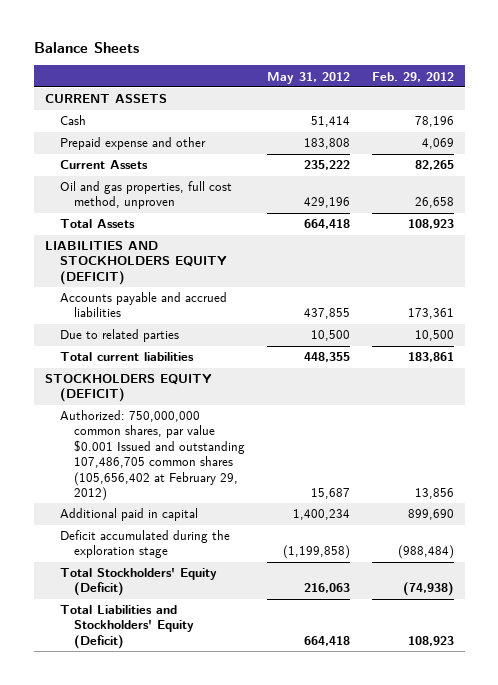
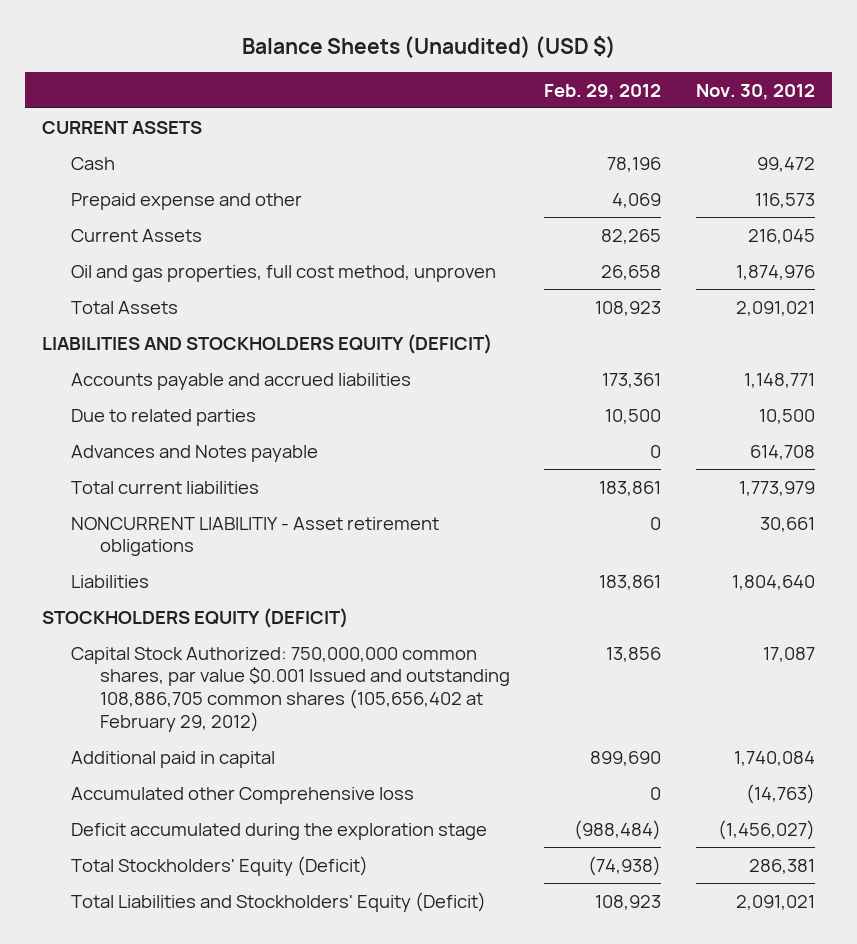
- Balance Sheets
+ Balance Sheets (Unaudited) (USD $)
- | May 31, 2012 | Feb. 29, 2012
+ | Feb. 29, 2012 | Nov. 30, 2012
+ Advances and Notes payable | 0 | 614,708
+ NONCURRENT LIABILITIY - Asset retirement obligations | 0 | 30,661
+ Liabilities | 183,861 | 1,804,640
- Authorized: 750,000,000 common shares, par value $0.001 Issued and outstanding 107,486,705 common shares (105,656,402 at February 29, 2012) | 15,687 | 13,856
+ Capital Stock Authorized: 750,000,000 common shares, par value $0.001 Issued and outstanding 108,886,705 common shares (105,656,402 at February 29, 2012) | 13,856 | 17,087
+ Accumulated other Comprehensive loss | 0 | (14,763)

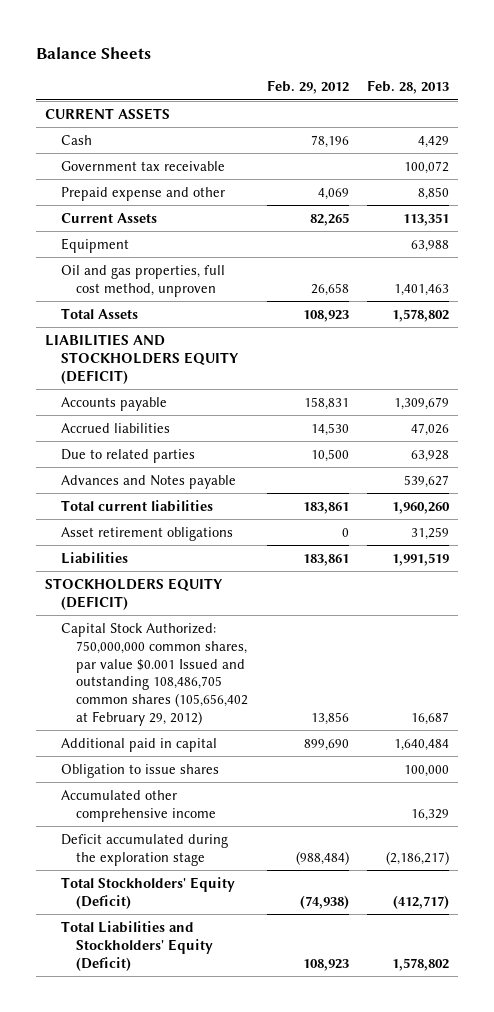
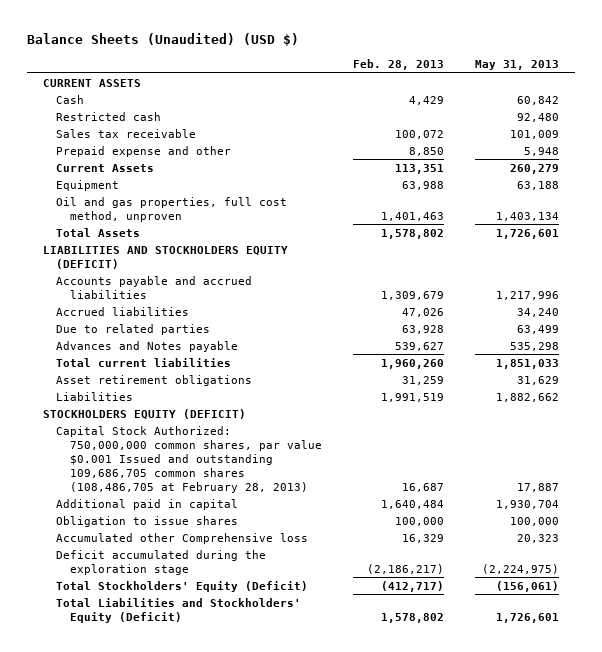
- Balance Sheets
+ Balance Sheets (Unaudited) (USD $)
- | Feb. 29, 2012 | Feb. 28, 2013
+ | Feb. 28, 2013 | May 31, 2013
- Government tax receivable | | 100,072
+ Restricted cash | | 92,480
+ Sales tax receivable | 100,072 | 101,009
- Accounts payable | 158,831 | 1,309,679
+ Accounts payable and accrued liabilities | 1,309,679 | 1,217,996
- Capital Stock Authorized: 750,000,000 common shares, par value $0.001 Issued and outstanding 108,486,705 common shares (105,656,402 at February 29, 2012) | 13,856 | 16,687
+ Capital Stock Authorized: 750,000,000 common shares, par value $0.001 Issued and outstanding 109,686,705 common shares (108,486,705 at February 28, 2013) | 16,687 | 17,887
- Accumulated other comprehensive income | | 16,329
+ Accumulated other Comprehensive loss | 16,329 | 20,323

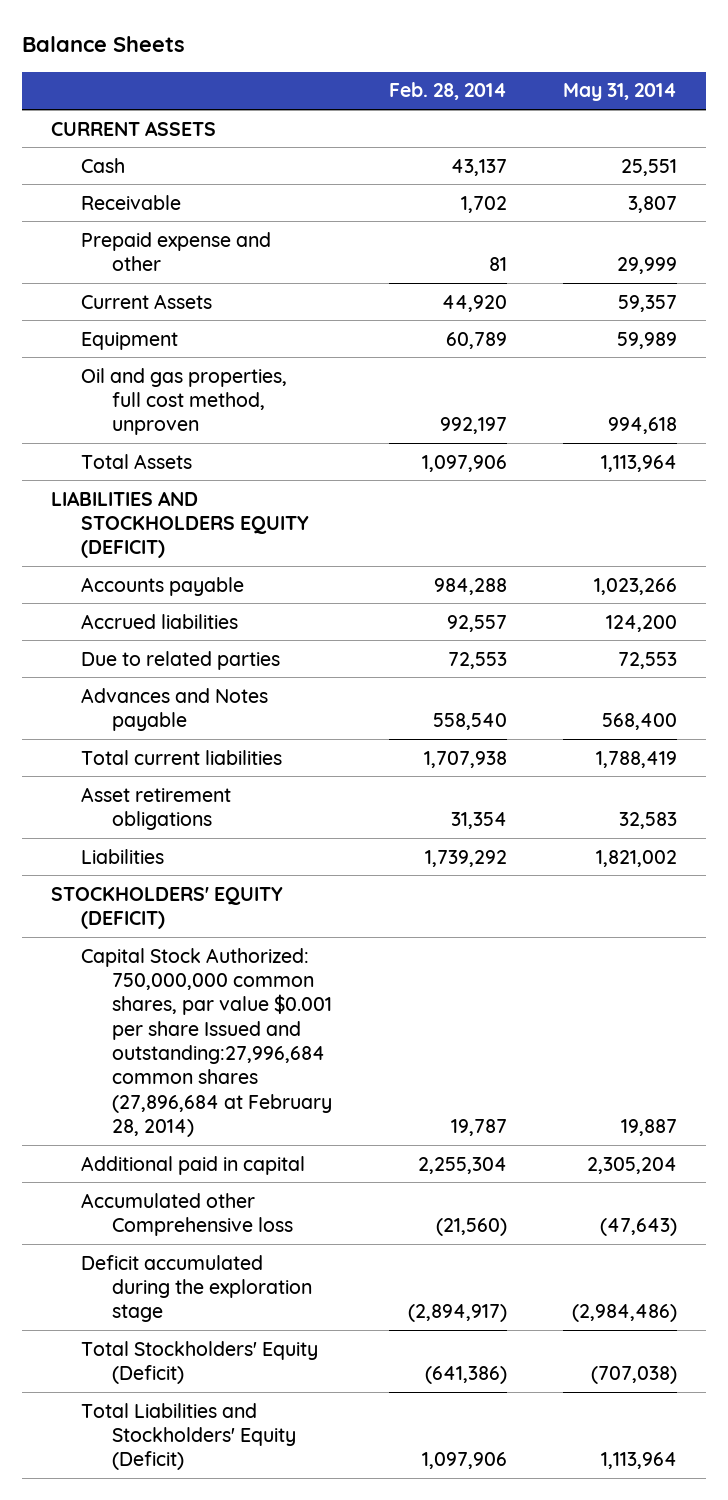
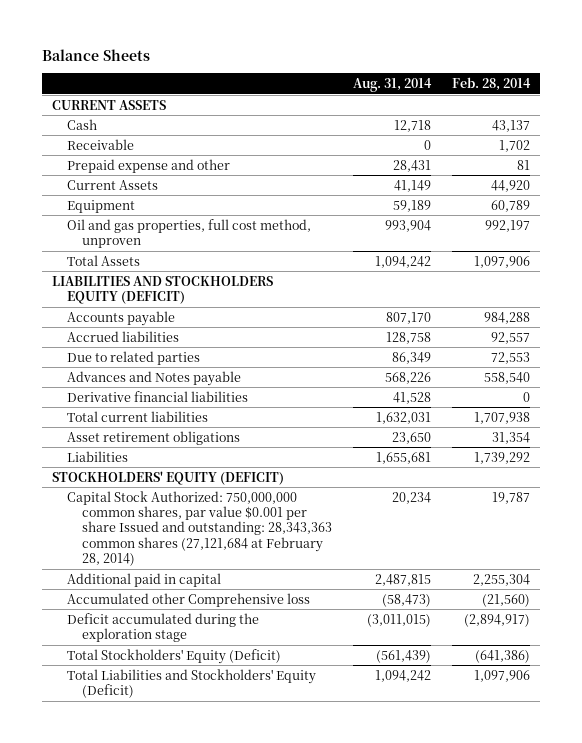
- | Feb. 28, 2014 | May 31, 2014
+ | Aug. 31, 2014 | Feb. 28, 2014
+ Derivative financial liabilities | 41,528 | 0
- Capital Stock Authorized: 750,000,000 common shares, par value $0.001 per share Issued and outstanding:27,996,684 common shares (27,896,684 at February 28, 2014) | 19,787 | 19,887
+ Capital Stock Authorized: 750,000,000 common shares, par value $0.001 per share Issued and outstanding: 28,343,363 common shares (27,121,684 at February 28, 2014) | 20,234 | 19,787

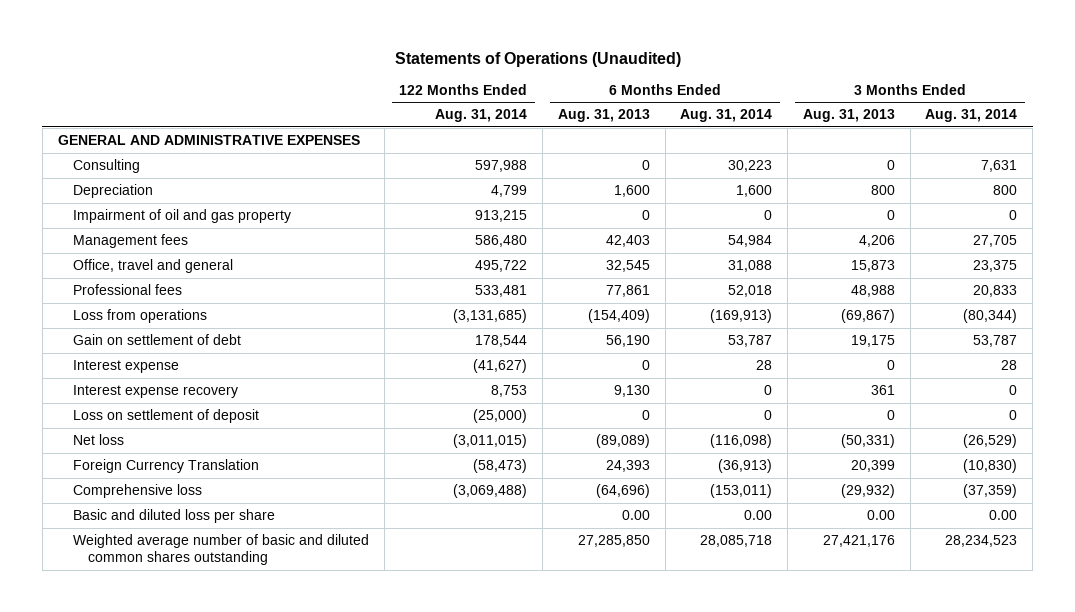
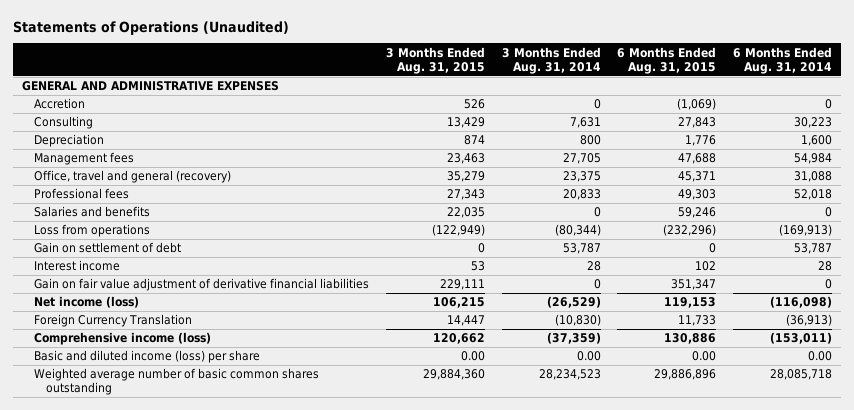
- | 122 Months Ended Aug. 31, 2014 | 6 Months Ended Aug. 31, 2013 | 6 Months Ended Aug. 31, 2014 | 3 Months Ended Aug. 31, 2013 | 3 Months Ended Aug. 31, 2014
+ | 3 Months Ended Aug. 31, 2015 | 3 Months Ended Aug. 31, 2014 | 6 Months Ended Aug. 31, 2015 | 6 Months Ended Aug. 31, 2014
+ Accretion | 526 | 0 | (1,069) | 0
- Impairment of oil and gas property | 913,215 | 0 | 0 | 0 | 0
- Office, travel and general | 495,722 | 32,545 | 31,088 | 15,873 | 23,375
+ Office, travel and general (recovery) | 35,279 | 23,375 | 45,371 | 31,088
+ Salaries and benefits | 22,035 | 0 | 59,246 | 0
- Interest expense | (41,627) | 0 | 28 | 0 | 28
- Interest expense recovery | 8,753 | 9,130 | 0 | 361 | 0
- Loss on settlement of deposit | (25,000) | 0 | 0 | 0 | 0
- Net loss | (3,011,015) | (89,089) | (116,098) | (50,331) | (26,529)
+ Interest income | 53 | 28 | 102 | 28
+ Gain on fair value adjustment of derivative financial liabilities | 229,111 | 0 | 351,347 | 0
+ Net income (loss) | 106,215 | (26,529) | 119,153 | (116,098)
- Comprehensive loss | (3,069,488) | (64,696) | (153,011) | (29,932) | (37,359)
- Basic and diluted loss per share | | 0.00 | 0.00 | 0.00 | 0.00
- Weighted average number of basic and diluted common shares outstanding | | 27,285,850 | 28,085,718 | 27,421,176 | 28,234,523
+ Comprehensive income (loss) | 120,662 | (37,359) | 130,886 | (153,011)
+ Basic and diluted income (loss) per share | 0.00 | 0.00 | 0.00 | 0.00
+ Weighted average number of basic common shares outstanding | 29,884,360 | 28,234,523 | 29,886,896 | 28,085,718

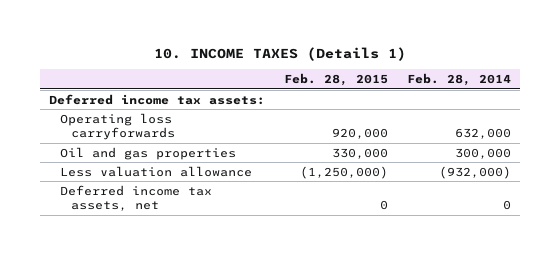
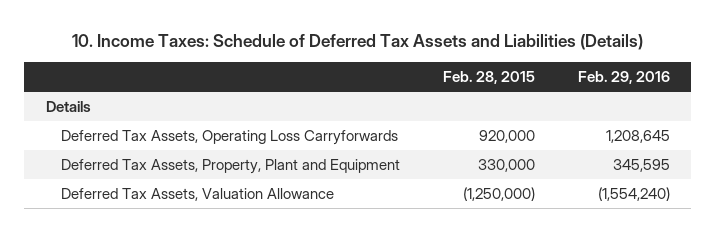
- 10. INCOME TAXES (Details 1)
+ 10. Income Taxes: Schedule of Deferred Tax Assets and Liabilities (Details)
- | Feb. 28, 2015 | Feb. 28, 2014
+ | Feb. 28, 2015 | Feb. 29, 2016
- Deferred income tax assets:
- Operating loss carryforwards | 920,000 | 632,000
- Oil and gas properties | 330,000 | 300,000
- Less valuation allowance | (1,250,000) | (932,000)
- Deferred income tax assets, net | 0 | 0
+ Details
+ Deferred Tax Assets, Operating Loss Carryforwards | 920,000 | 1,208,645
+ Deferred Tax Assets, Property, Plant and Equipment | 330,000 | 345,595
+ Deferred Tax Assets, Valuation Allowance | (1,250,000) | (1,554,240)

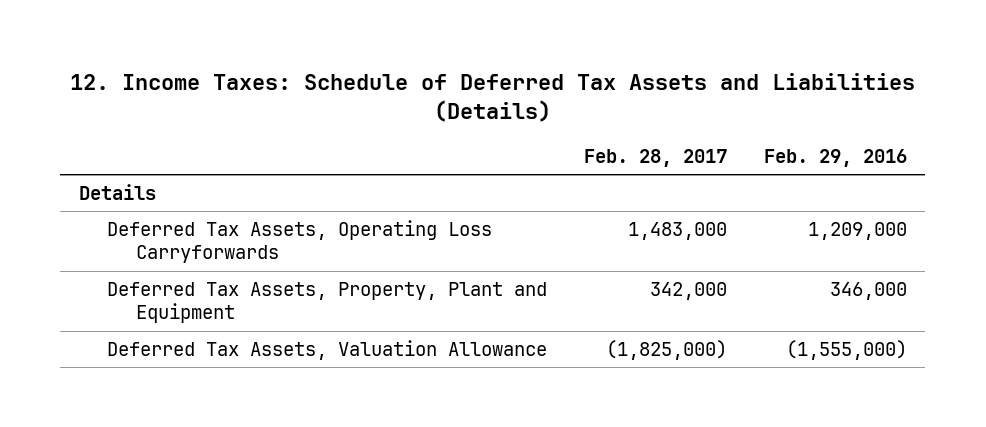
- 10. Income Taxes: Schedule of Deferred Tax Assets and Liabilities (Details)
+ 12. Income Taxes: Schedule of Deferred Tax Assets and Liabilities (Details)
- | Feb. 28, 2015 | Feb. 29, 2016
+ | Feb. 28, 2017 | Feb. 29, 2016
- Deferred Tax Assets, Operating Loss Carryforwards | 920,000 | 1,208,645
- Deferred Tax Assets, Property, Plant and Equipment | 330,000 | 345,595
- Deferred Tax Assets, Valuation Allowance | (1,250,000) | (1,554,240)
+ Deferred Tax Assets, Operating Loss Carryforwards | 1,483,000 | 1,209,000
+ Deferred Tax Assets, Property, Plant and Equipment | 342,000 | 346,000
+ Deferred Tax Assets, Valuation Allowance | (1,825,000) | (1,555,000)

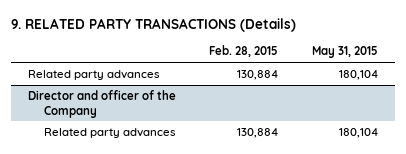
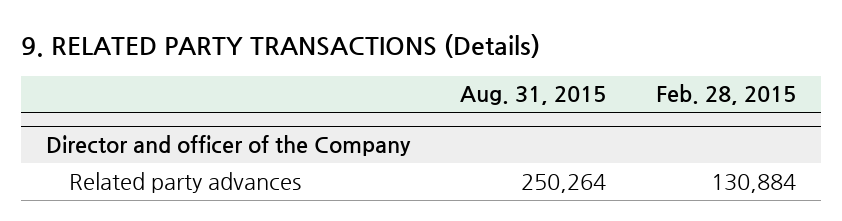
- | Feb. 28, 2015 | May 31, 2015
+ | Aug. 31, 2015 | Feb. 28, 2015
- Related party advances | 130,884 | 180,104

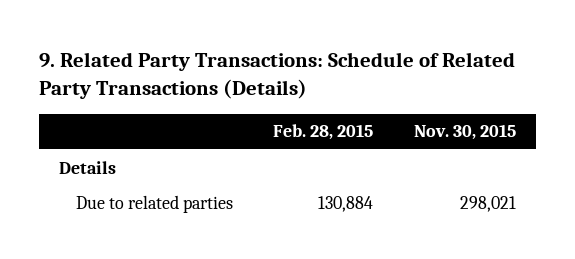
- 9. RELATED PARTY TRANSACTIONS (Details)
+ 9. Related Party Transactions: Schedule of Related Party Transactions (Details)
- | Aug. 31, 2015 | Feb. 28, 2015
+ | Feb. 28, 2015 | Nov. 30, 2015
- Director and officer of the Company
- Related party advances | 250,264 | 130,884
+ Details
+ Due to related parties | 130,884 | 298,021

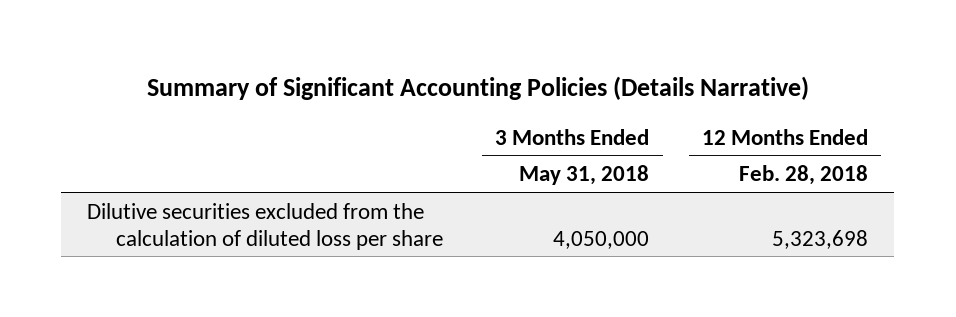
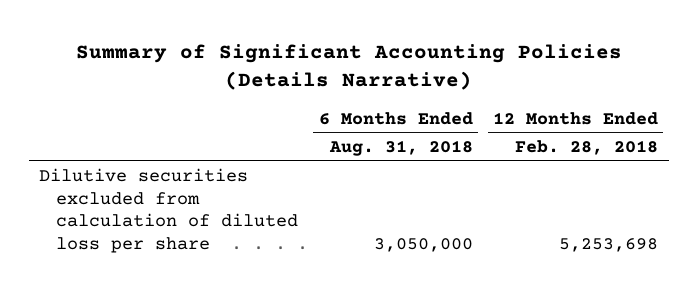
- | 3 Months Ended May 31, 2018 | 12 Months Ended Feb. 28, 2018
+ | 6 Months Ended Aug. 31, 2018 | 12 Months Ended Feb. 28, 2018
- Dilutive securities excluded from the calculation of diluted loss per share | 4,050,000 | 5,323,698
+ Dilutive securities excluded from calculation of diluted loss per share | 3,050,000 | 5,253,698

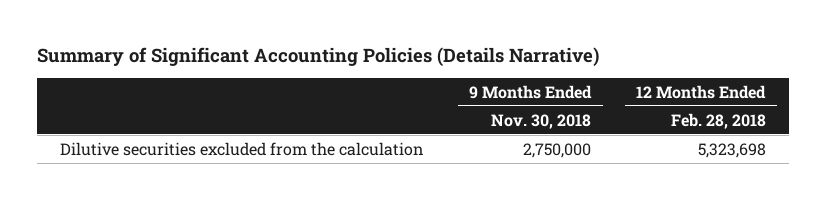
- | 6 Months Ended Aug. 31, 2018 | 12 Months Ended Feb. 28, 2018
+ | 9 Months Ended Nov. 30, 2018 | 12 Months Ended Feb. 28, 2018
- Dilutive securities excluded from calculation of diluted loss per share | 3,050,000 | 5,253,698
+ Dilutive securities excluded from the calculation | 2,750,000 | 5,323,698

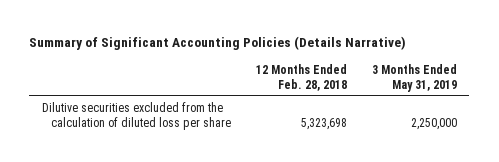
- | 9 Months Ended Nov. 30, 2018 | 12 Months Ended Feb. 28, 2018
+ | 12 Months Ended Feb. 28, 2018 | 3 Months Ended May 31, 2019
- Dilutive securities excluded from the calculation | 2,750,000 | 5,323,698
+ Dilutive securities excluded from the calculation of diluted loss per share | 5,323,698 | 2,250,000

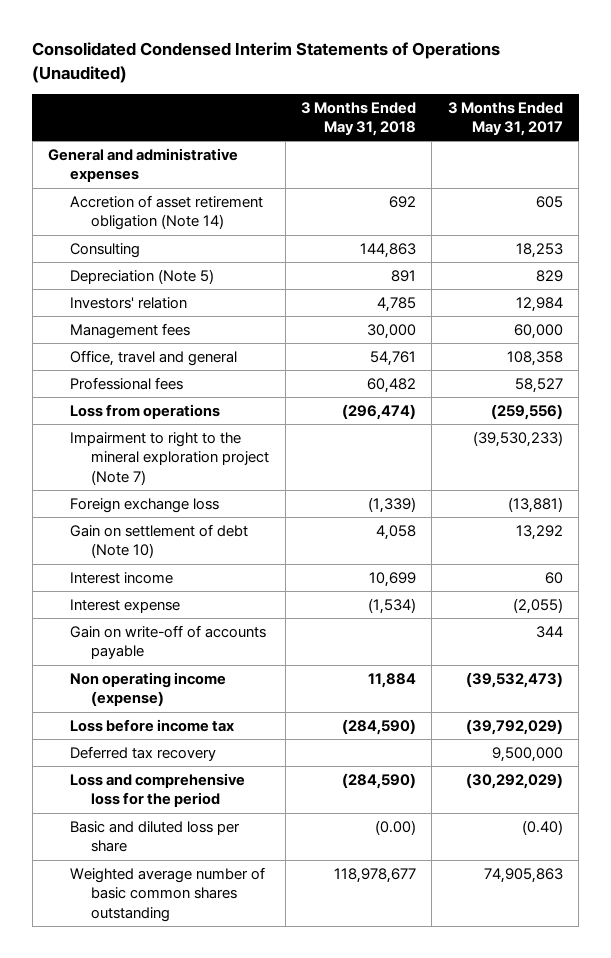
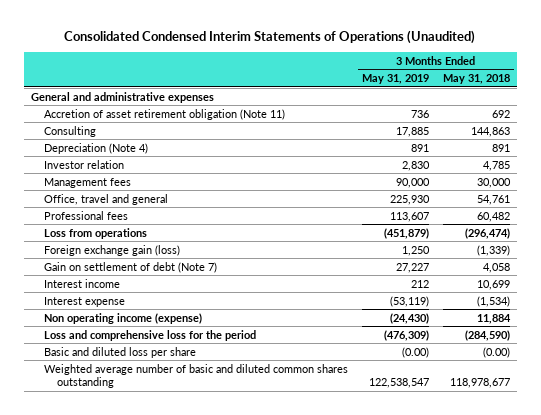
- | 3 Months Ended May 31, 2018 | 3 Months Ended May 31, 2017
+ | 3 Months Ended May 31, 2019 | 3 Months Ended May 31, 2018
- Accretion of asset retirement obligation (Note 14) | 692 | 605
+ Accretion of asset retirement obligation (Note 11) | 736 | 692
- Depreciation (Note 5) | 891 | 829
- Investors' relation | 4,785 | 12,984
+ Depreciation (Note 4) | 891 | 891
+ Investor relation | 2,830 | 4,785
- Impairment to right to the mineral exploration project (Note 7) | | (39,530,233)
- Foreign exchange loss | (1,339) | (13,881)
- Gain on settlement of debt (Note 10) | 4,058 | 13,292
+ Foreign exchange gain (loss) | 1,250 | (1,339)
+ Gain on settlement of debt (Note 7) | 27,227 | 4,058
- Gain on write-off of accounts payable | | 344
- Loss before income tax | (284,590) | (39,792,029)
- Deferred tax recovery | | 9,500,000
- Weighted average number of basic common shares outstanding | 118,978,677 | 74,905,863
+ Weighted average number of basic and diluted common shares outstanding | 122,538,547 | 118,978,677

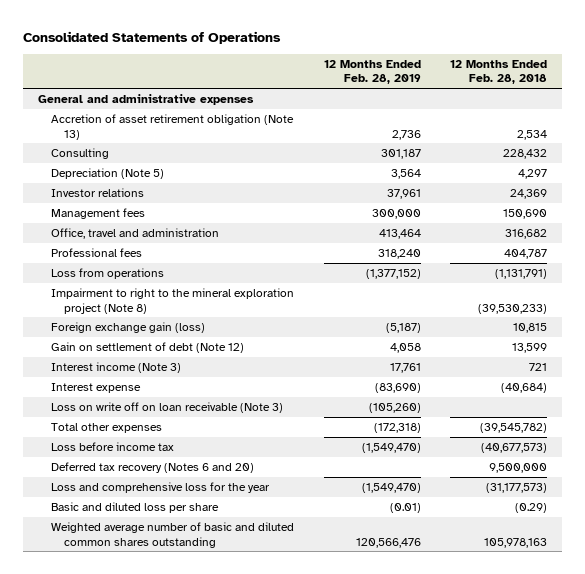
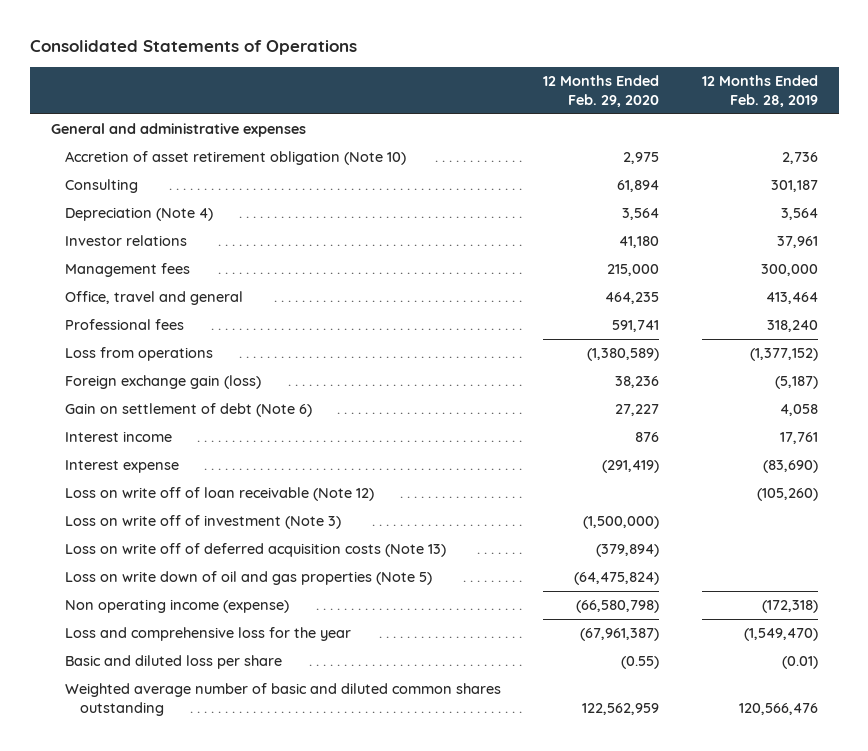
- | 12 Months Ended Feb. 28, 2019 | 12 Months Ended Feb. 28, 2018
+ | 12 Months Ended Feb. 29, 2020 | 12 Months Ended Feb. 28, 2019
- Accretion of asset retirement obligation (Note 13) | 2,736 | 2,534
+ Accretion of asset retirement obligation (Note 10) | 2,975 | 2,736
- Depreciation (Note 5) | 3,564 | 4,297
+ Depreciation (Note 4) | 3,564 | 3,564
- Office, travel and administration | 413,464 | 316,682
+ Office, travel and general | 464,235 | 413,464
- Impairment to right to the mineral exploration project (Note 8) | | (39,530,233)
- Gain on settlement of debt (Note 12) | 4,058 | 13,599
- Interest income (Note 3) | 17,761 | 721
+ Gain on settlement of debt (Note 6) | 27,227 | 4,058
+ Interest income | 876 | 17,761
- Loss on write off on loan receivable (Note 3) | (105,260) |
- Total other expenses | (172,318) | (39,545,782)
- Loss before income tax | (1,549,470) | (40,677,573)
- Deferred tax recovery (Notes 6 and 20) | | 9,500,000
+ Loss on write off of loan receivable (Note 12) | | (105,260)
+ Loss on write off of investment (Note 3) | (1,500,000) |
+ Loss on write off of deferred acquisition costs (Note 13) | (379,894) |
+ Loss on write down of oil and gas properties (Note 5) | (64,475,824) |
+ Non operating income (expense) | (66,580,798) | (172,318)

